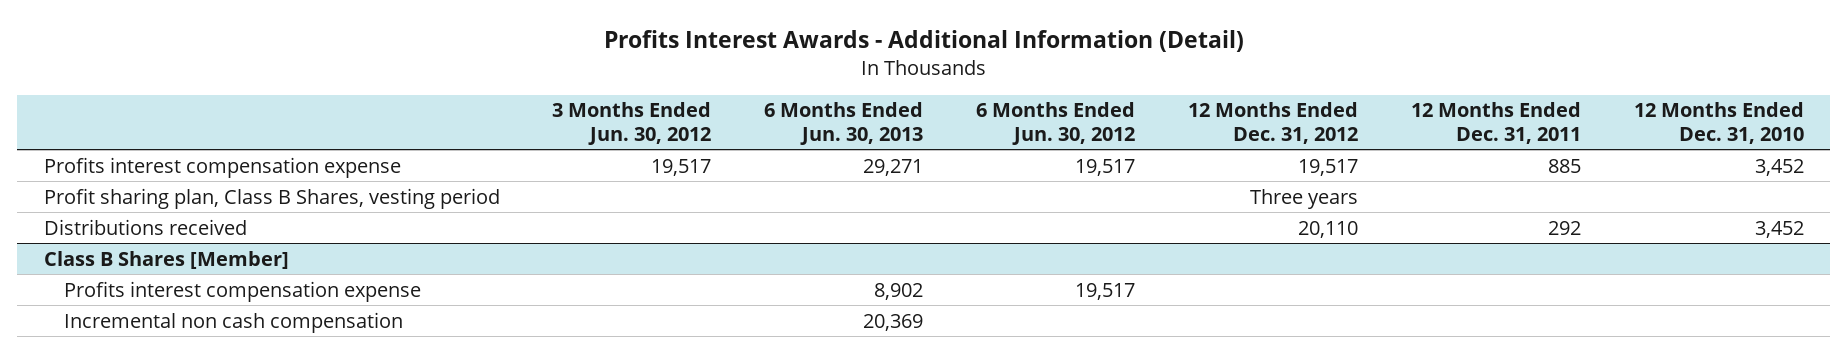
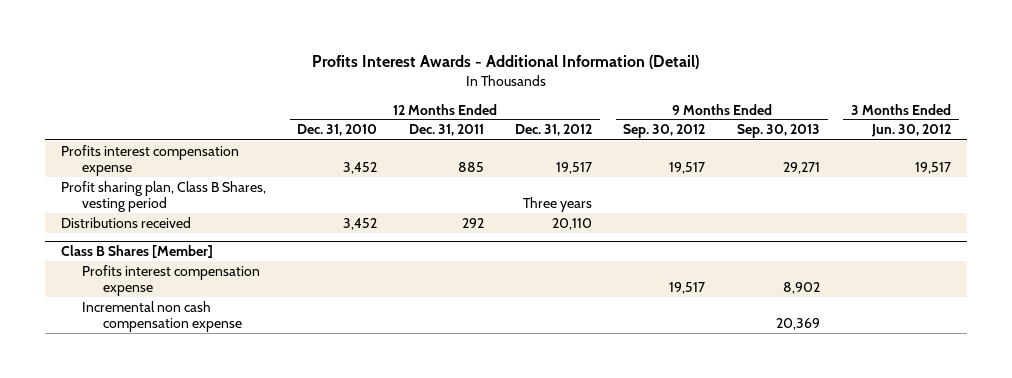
- | 3 Months Ended Jun. 30, 2012 | 6 Months Ended Jun. 30, 2013 | 6 Months Ended Jun. 30, 2012 | 12 Months Ended Dec. 31, 2012 | 12 Months Ended Dec. 31, 2011 | 12 Months Ended Dec. 31, 2010
+ | 12 Months Ended Dec. 31, 2010 | 12 Months Ended Dec. 31, 2011 | 12 Months Ended Dec. 31, 2012 | 9 Months Ended Sep. 30, 2012 | 9 Months Ended Sep. 30, 2013 | 3 Months Ended Jun. 30, 2012
@ Class B Shares [Member]
- Incremental non cash compensation | | 20,369 | | | |
+ Incremental non cash compensation expense | | | | | 20,369 |

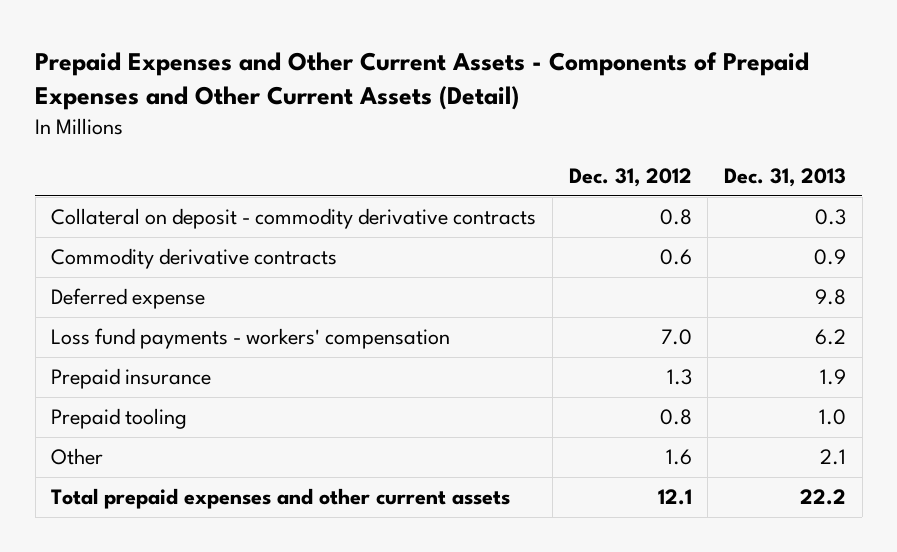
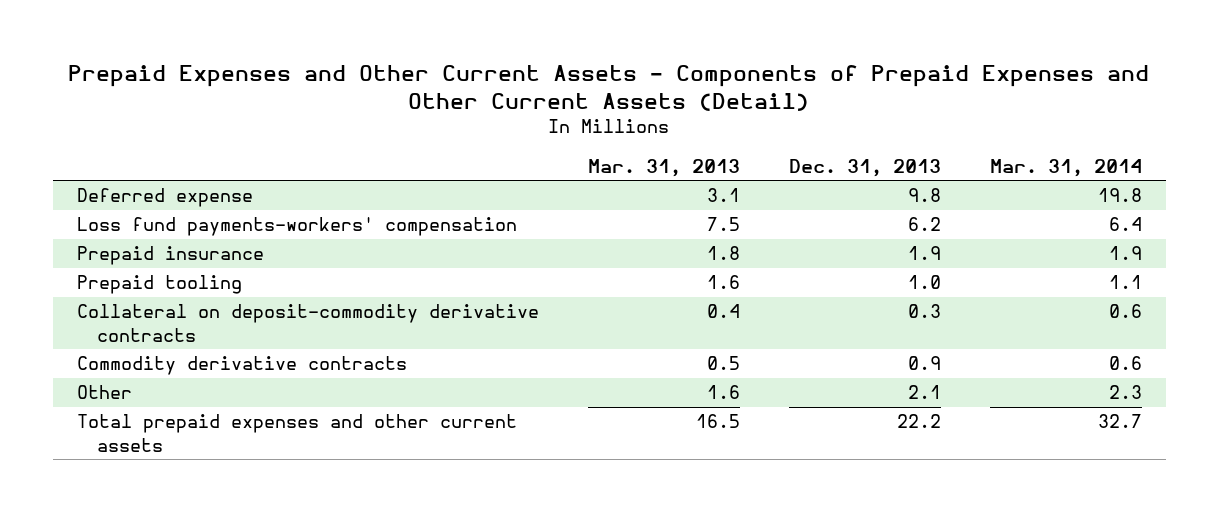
- | Dec. 31, 2012 | Dec. 31, 2013
+ | Mar. 31, 2013 | Dec. 31, 2013 | Mar. 31, 2014
- Collateral on deposit - commodity derivative contracts | 0.8 | 0.3
- Loss fund payments - workers' compensation | 7.0 | 6.2
+ Loss fund payments-workers' compensation | 7.5 | 6.2 | 6.4
+ Collateral on deposit-commodity derivative contracts | 0.4 | 0.3 | 0.6
moved down: Commodity derivative contracts | 0.5 | 0.9 | 0.6

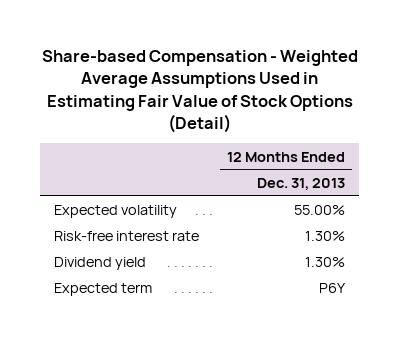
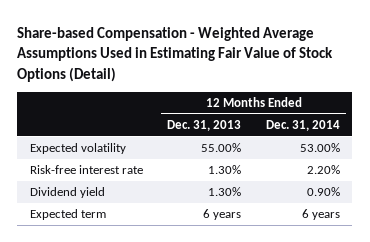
- | 12 Months Ended Dec. 31, 2013
+ | 12 Months Ended Dec. 31, 2013 | 12 Months Ended Dec. 31, 2014
- Expected term | P6Y
+ Expected term | 6 years | 6 years

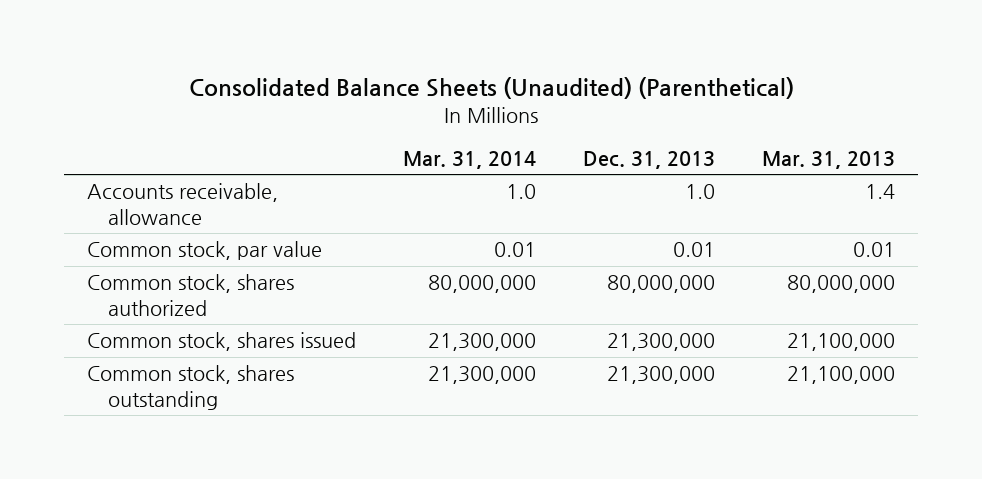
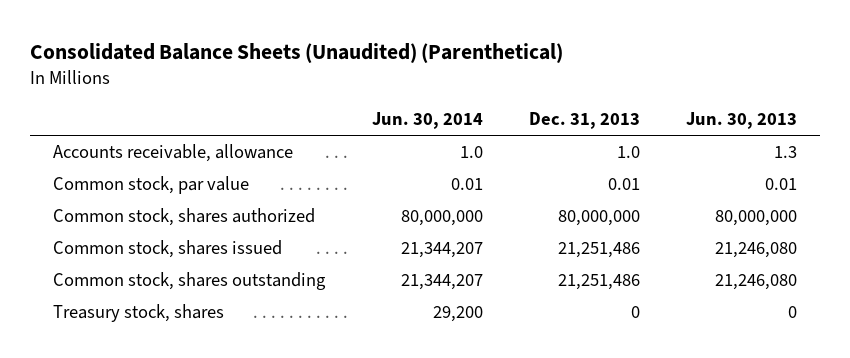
- | Mar. 31, 2014 | Dec. 31, 2013 | Mar. 31, 2013
+ | Jun. 30, 2014 | Dec. 31, 2013 | Jun. 30, 2013
- Common stock, shares issued | 21,300,000 | 21,300,000 | 21,100,000
- Common stock, shares outstanding | 21,300,000 | 21,300,000 | 21,100,000
+ Common stock, shares issued | 21,344,207 | 21,251,486 | 21,246,080
+ Common stock, shares outstanding | 21,344,207 | 21,251,486 | 21,246,080
+ Treasury stock, shares | 29,200 | 0 | 0

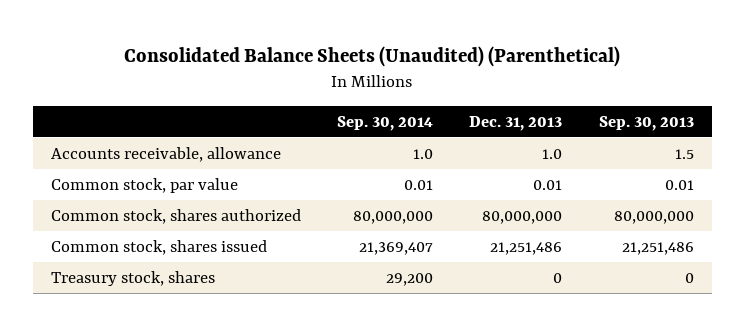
- | Jun. 30, 2014 | Dec. 31, 2013 | Jun. 30, 2013
+ | Sep. 30, 2014 | Dec. 31, 2013 | Sep. 30, 2013
- Common stock, shares outstanding | 21,344,207 | 21,251,486 | 21,246,080

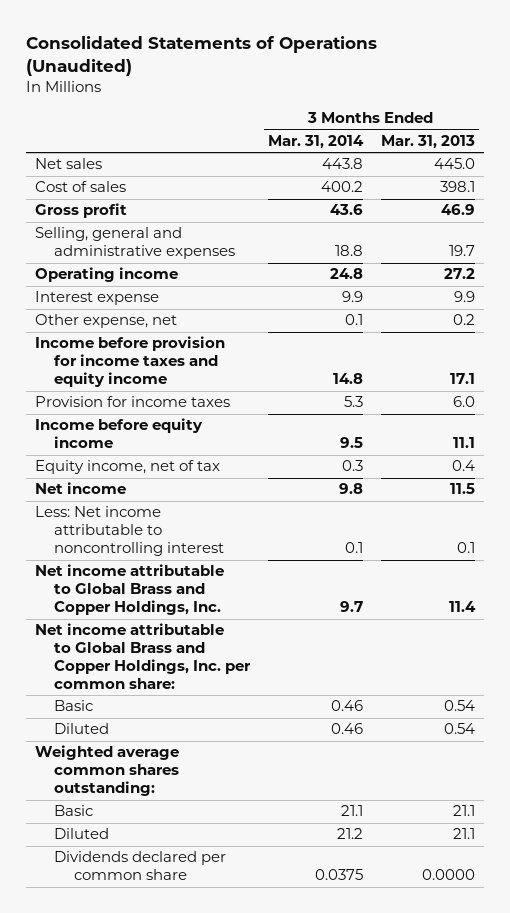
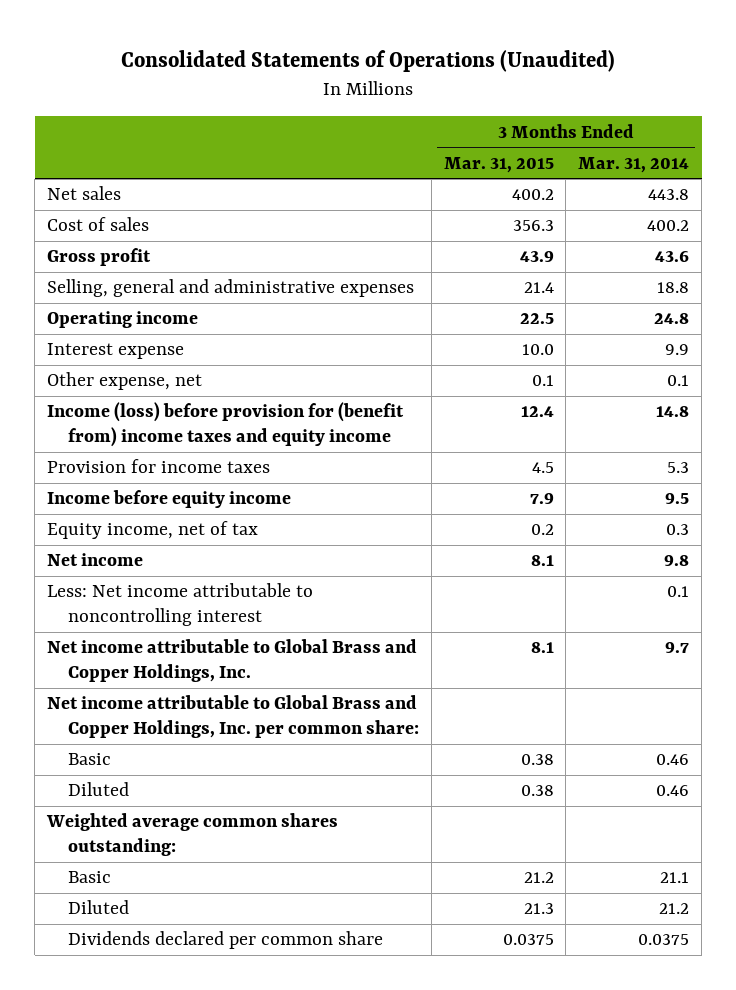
- | 3 Months Ended Mar. 31, 2014 | 3 Months Ended Mar. 31, 2013
+ | 3 Months Ended Mar. 31, 2015 | 3 Months Ended Mar. 31, 2014
- Income before provision for income taxes and equity income | 14.8 | 17.1
+ Income (loss) before provision for (benefit from) income taxes and equity income | 12.4 | 14.8

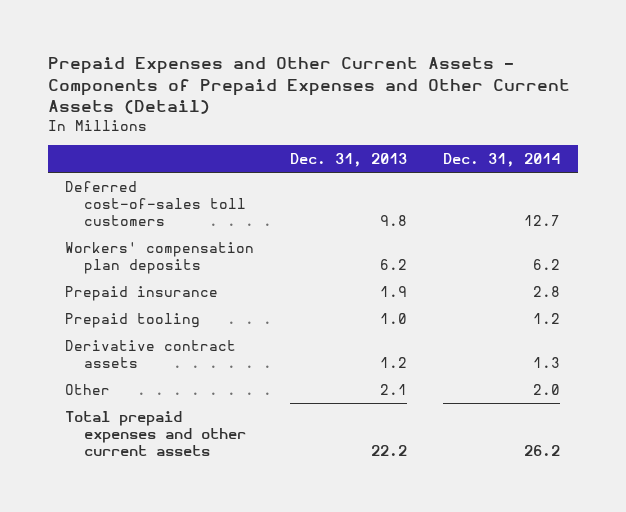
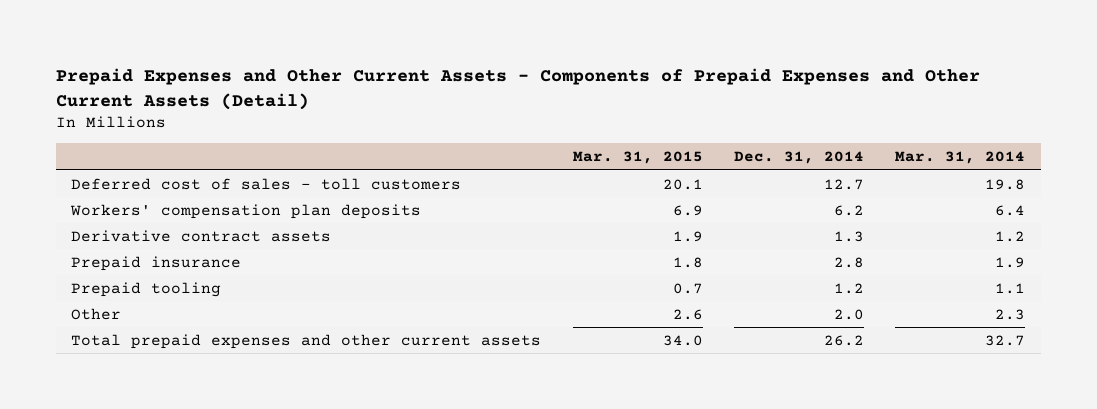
- | Dec. 31, 2013 | Dec. 31, 2014
+ | Mar. 31, 2015 | Dec. 31, 2014 | Mar. 31, 2014
- Deferred cost-of-sales toll customers | 9.8 | 12.7
+ Deferred cost of sales - toll customers | 20.1 | 12.7 | 19.8
moved up: Derivative contract assets | 1.9 | 1.3 | 1.2

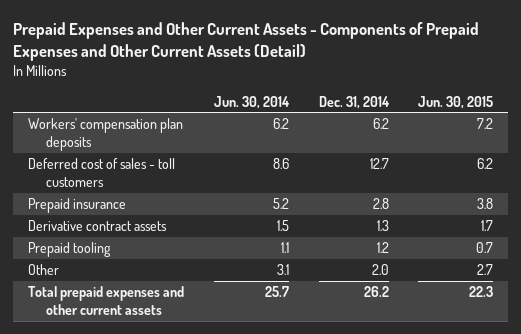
- | Mar. 31, 2015 | Dec. 31, 2014 | Mar. 31, 2014
+ | Jun. 30, 2014 | Dec. 31, 2014 | Jun. 30, 2015
moved down: Deferred cost of sales - toll customers | 8.6 | 12.7 | 6.2
moved down: Derivative contract assets | 1.5 | 1.3 | 1.7

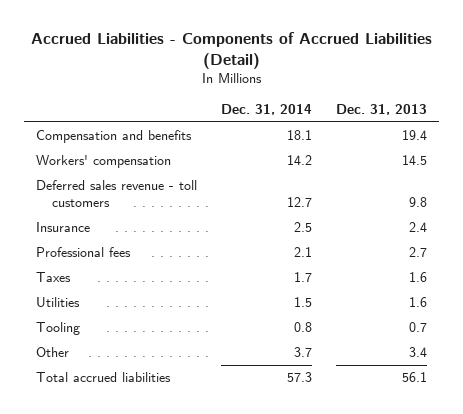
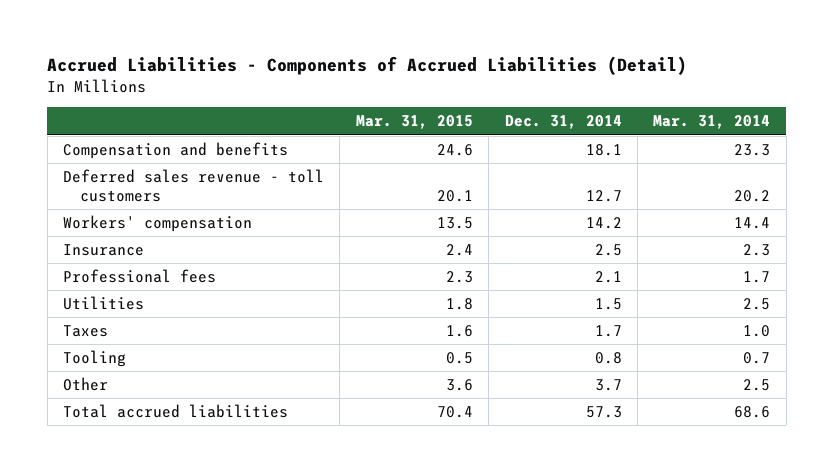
- | Dec. 31, 2014 | Dec. 31, 2013
+ | Mar. 31, 2015 | Dec. 31, 2014 | Mar. 31, 2014
moved down: Workers' compensation | 13.5 | 14.2 | 14.4
moved down: Taxes | 1.6 | 1.7 | 1.0

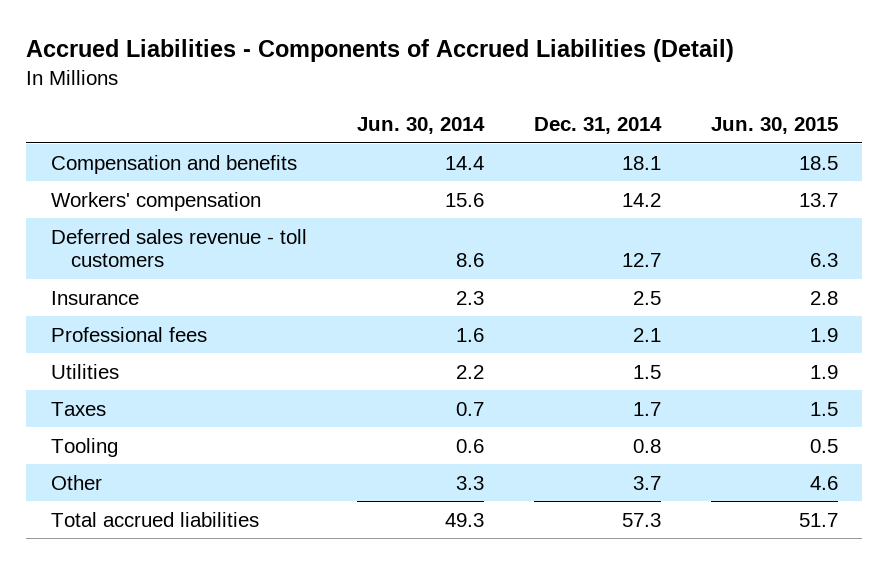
- | Mar. 31, 2015 | Dec. 31, 2014 | Mar. 31, 2014
+ | Jun. 30, 2014 | Dec. 31, 2014 | Jun. 30, 2015
moved down: Deferred sales revenue - toll customers | 8.6 | 12.7 | 6.3

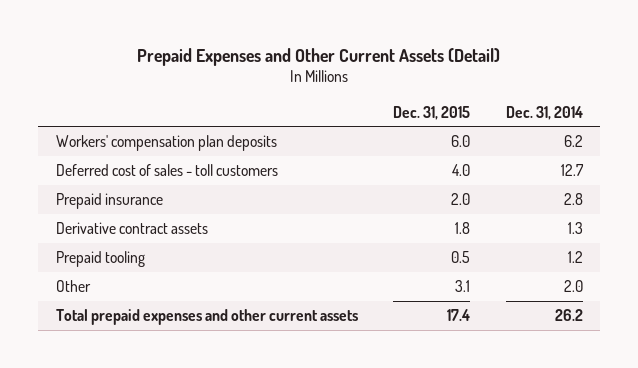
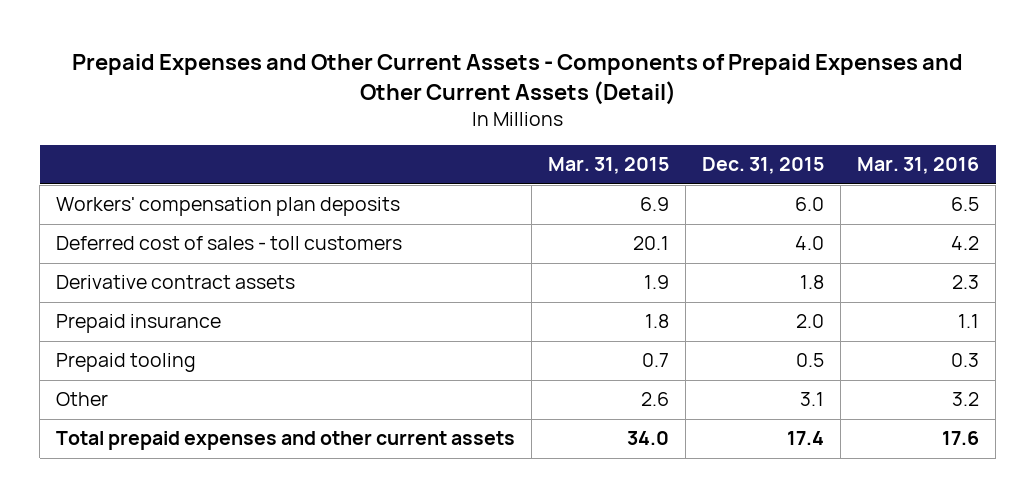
- Prepaid Expenses and Other Current Assets (Detail)
+ Prepaid Expenses and Other Current Assets - Components of Prepaid Expenses and Other Current Assets (Detail)
- | Dec. 31, 2015 | Dec. 31, 2014
+ | Mar. 31, 2015 | Dec. 31, 2015 | Mar. 31, 2016
moved down: Prepaid insurance | 1.8 | 2.0 | 1.1

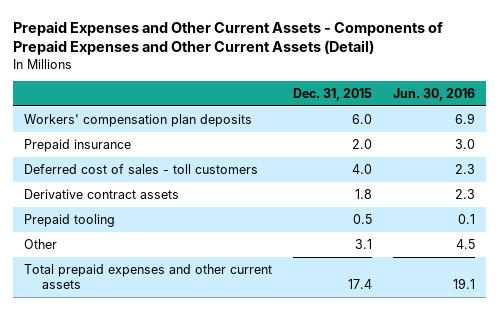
- | Mar. 31, 2015 | Dec. 31, 2015 | Mar. 31, 2016
+ | Dec. 31, 2015 | Jun. 30, 2016
moved up: Prepaid insurance | 2.0 | 3.0

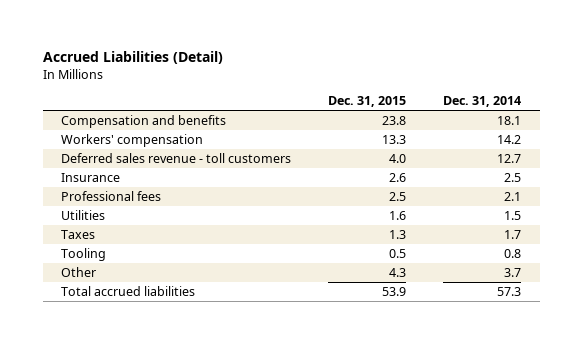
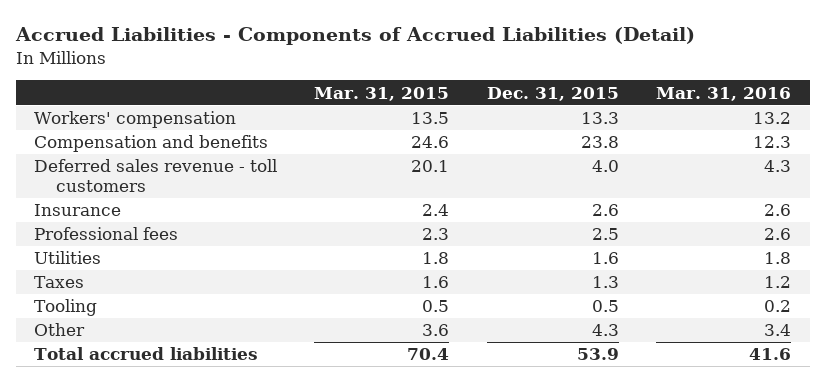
- Accrued Liabilities (Detail)
+ Accrued Liabilities - Components of Accrued Liabilities (Detail)
- | Dec. 31, 2015 | Dec. 31, 2014
+ | Mar. 31, 2015 | Dec. 31, 2015 | Mar. 31, 2016
moved down: Compensation and benefits | 24.6 | 23.8 | 12.3

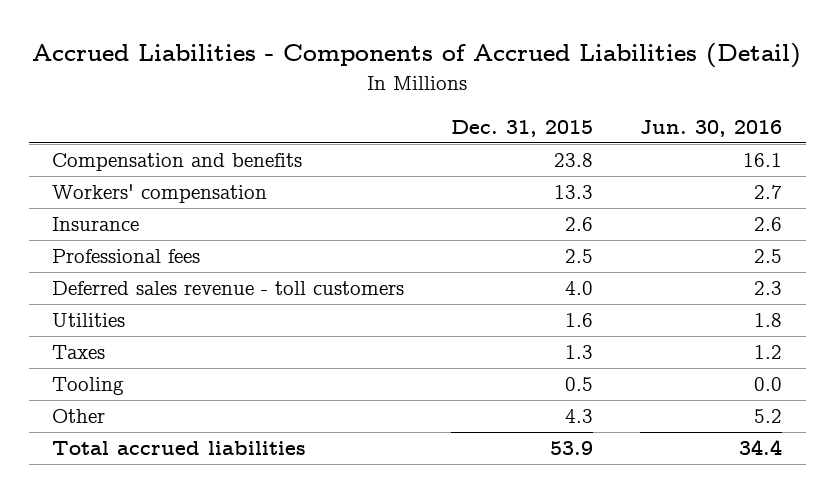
- | Mar. 31, 2015 | Dec. 31, 2015 | Mar. 31, 2016
+ | Dec. 31, 2015 | Jun. 30, 2016
moved down: Workers' compensation | 13.3 | 2.7
moved down: Deferred sales revenue - toll customers | 4.0 | 2.3

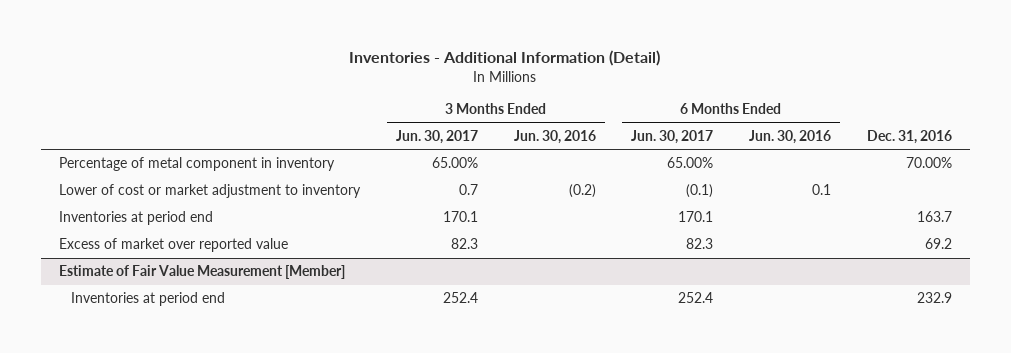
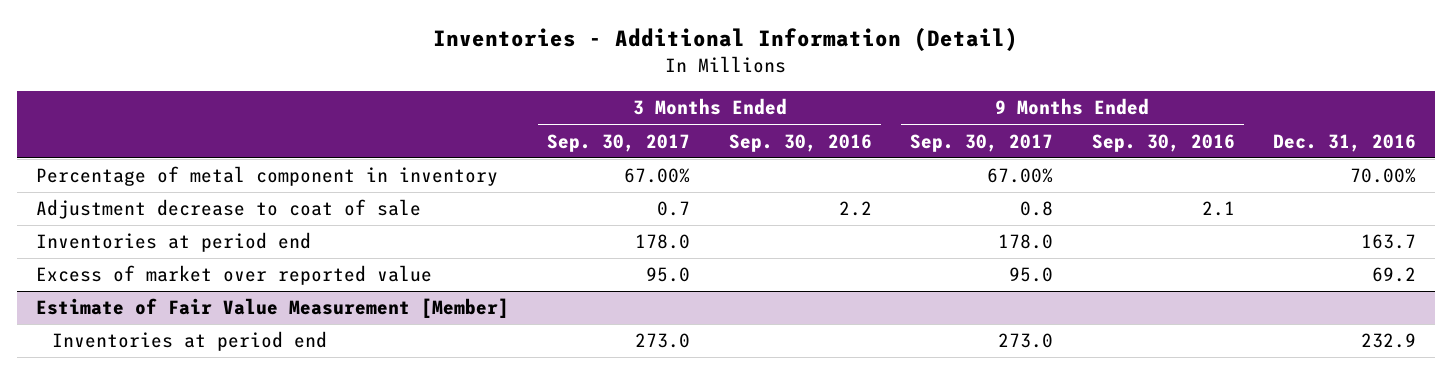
- | 3 Months Ended Jun. 30, 2017 | 3 Months Ended Jun. 30, 2016 | 6 Months Ended Jun. 30, 2017 | 6 Months Ended Jun. 30, 2016 | Dec. 31, 2016
+ | 3 Months Ended Sep. 30, 2017 | 3 Months Ended Sep. 30, 2016 | 9 Months Ended Sep. 30, 2017 | 9 Months Ended Sep. 30, 2016 | Dec. 31, 2016
- Lower of cost or market adjustment to inventory | 0.7 | (0.2) | (0.1) | 0.1 |
+ Adjustment decrease to coat of sale | 0.7 | 2.2 | 0.8 | 2.1 |

